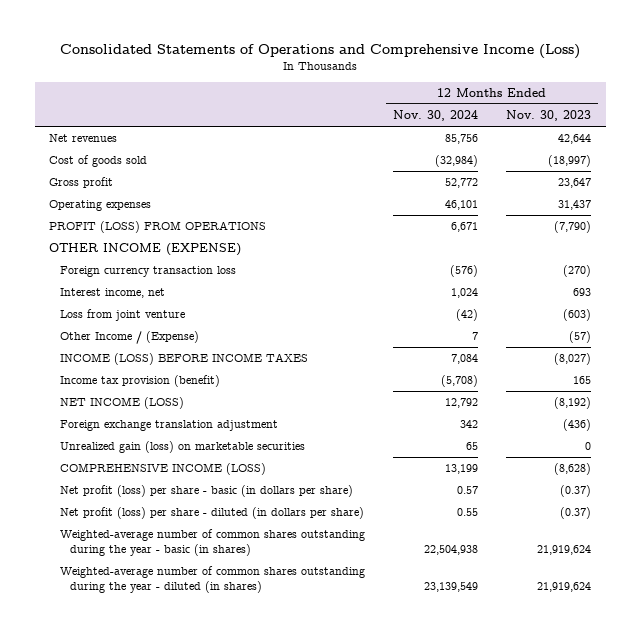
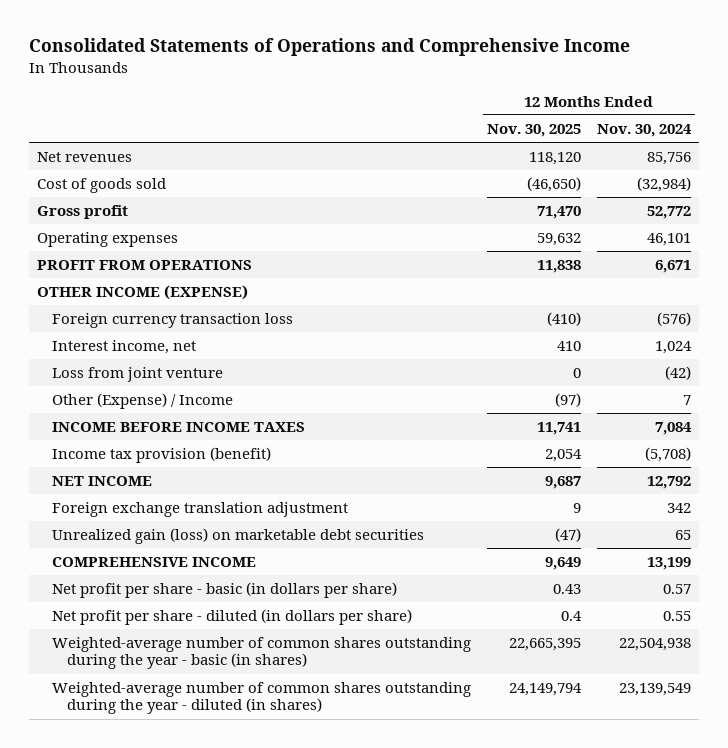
- Consolidated Statements of Operations and Comprehensive Income (Loss)
+ Consolidated Statements of Operations and Comprehensive Income
- | 12 Months Ended Nov. 30, 2024 | 12 Months Ended Nov. 30, 2023
+ | 12 Months Ended Nov. 30, 2025 | 12 Months Ended Nov. 30, 2024
- PROFIT (LOSS) FROM OPERATIONS | 6,671 | (7,790)
+ PROFIT FROM OPERATIONS | 11,838 | 6,671
- Other Income / (Expense) | 7 | (57)
- INCOME (LOSS) BEFORE INCOME TAXES | 7,084 | (8,027)
+ Other (Expense) / Income | (97) | 7
+ INCOME BEFORE INCOME TAXES | 11,741 | 7,084
- NET INCOME (LOSS) | 12,792 | (8,192)
+ NET INCOME | 9,687 | 12,792
- Unrealized gain (loss) on marketable securities | 65 | 0
- COMPREHENSIVE INCOME (LOSS) | 13,199 | (8,628)
- Net profit (loss) per share - basic (in dollars per share) | 0.57 | (0.37)
- Net profit (loss) per share - diluted (in dollars per share) | 0.55 | (0.37)
+ Unrealized gain (loss) on marketable debt securities | (47) | 65
+ COMPREHENSIVE INCOME | 9,649 | 13,199
+ Net profit per share - basic (in dollars per share) | 0.43 | 0.57
+ Net profit per share - diluted (in dollars per share) | 0.4 | 0.55

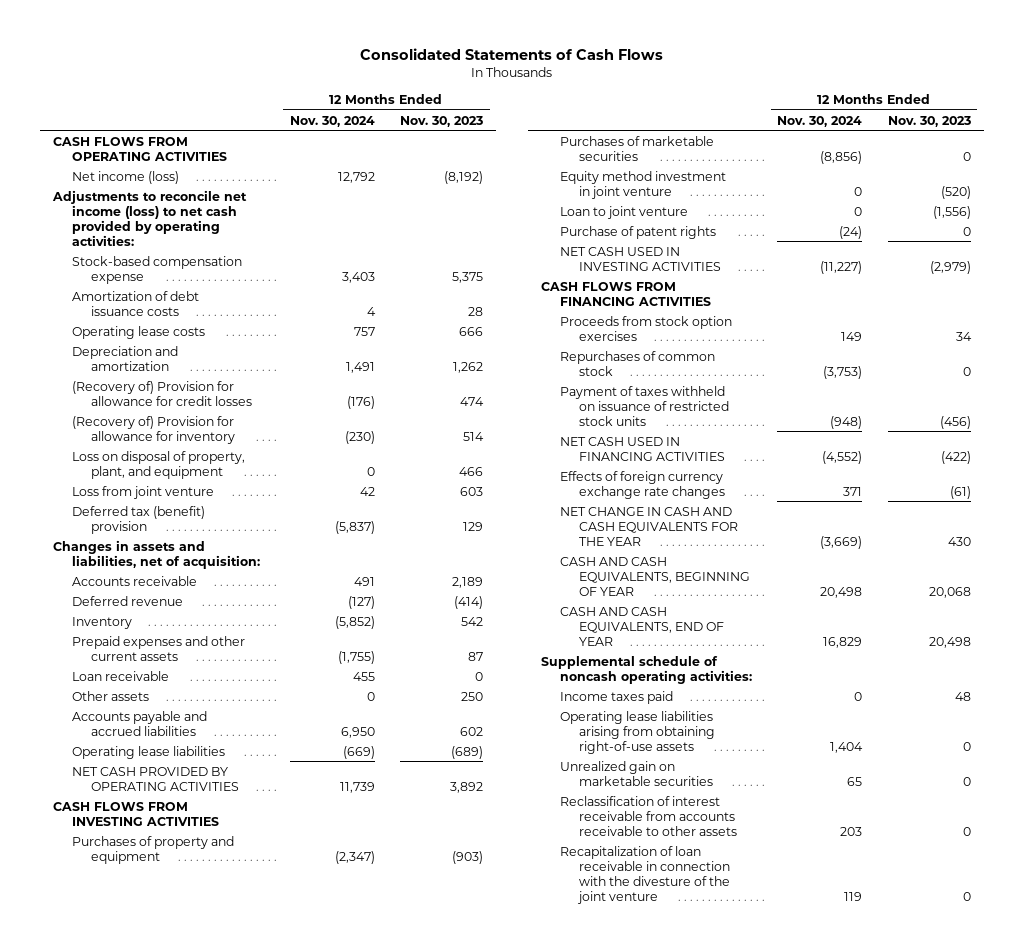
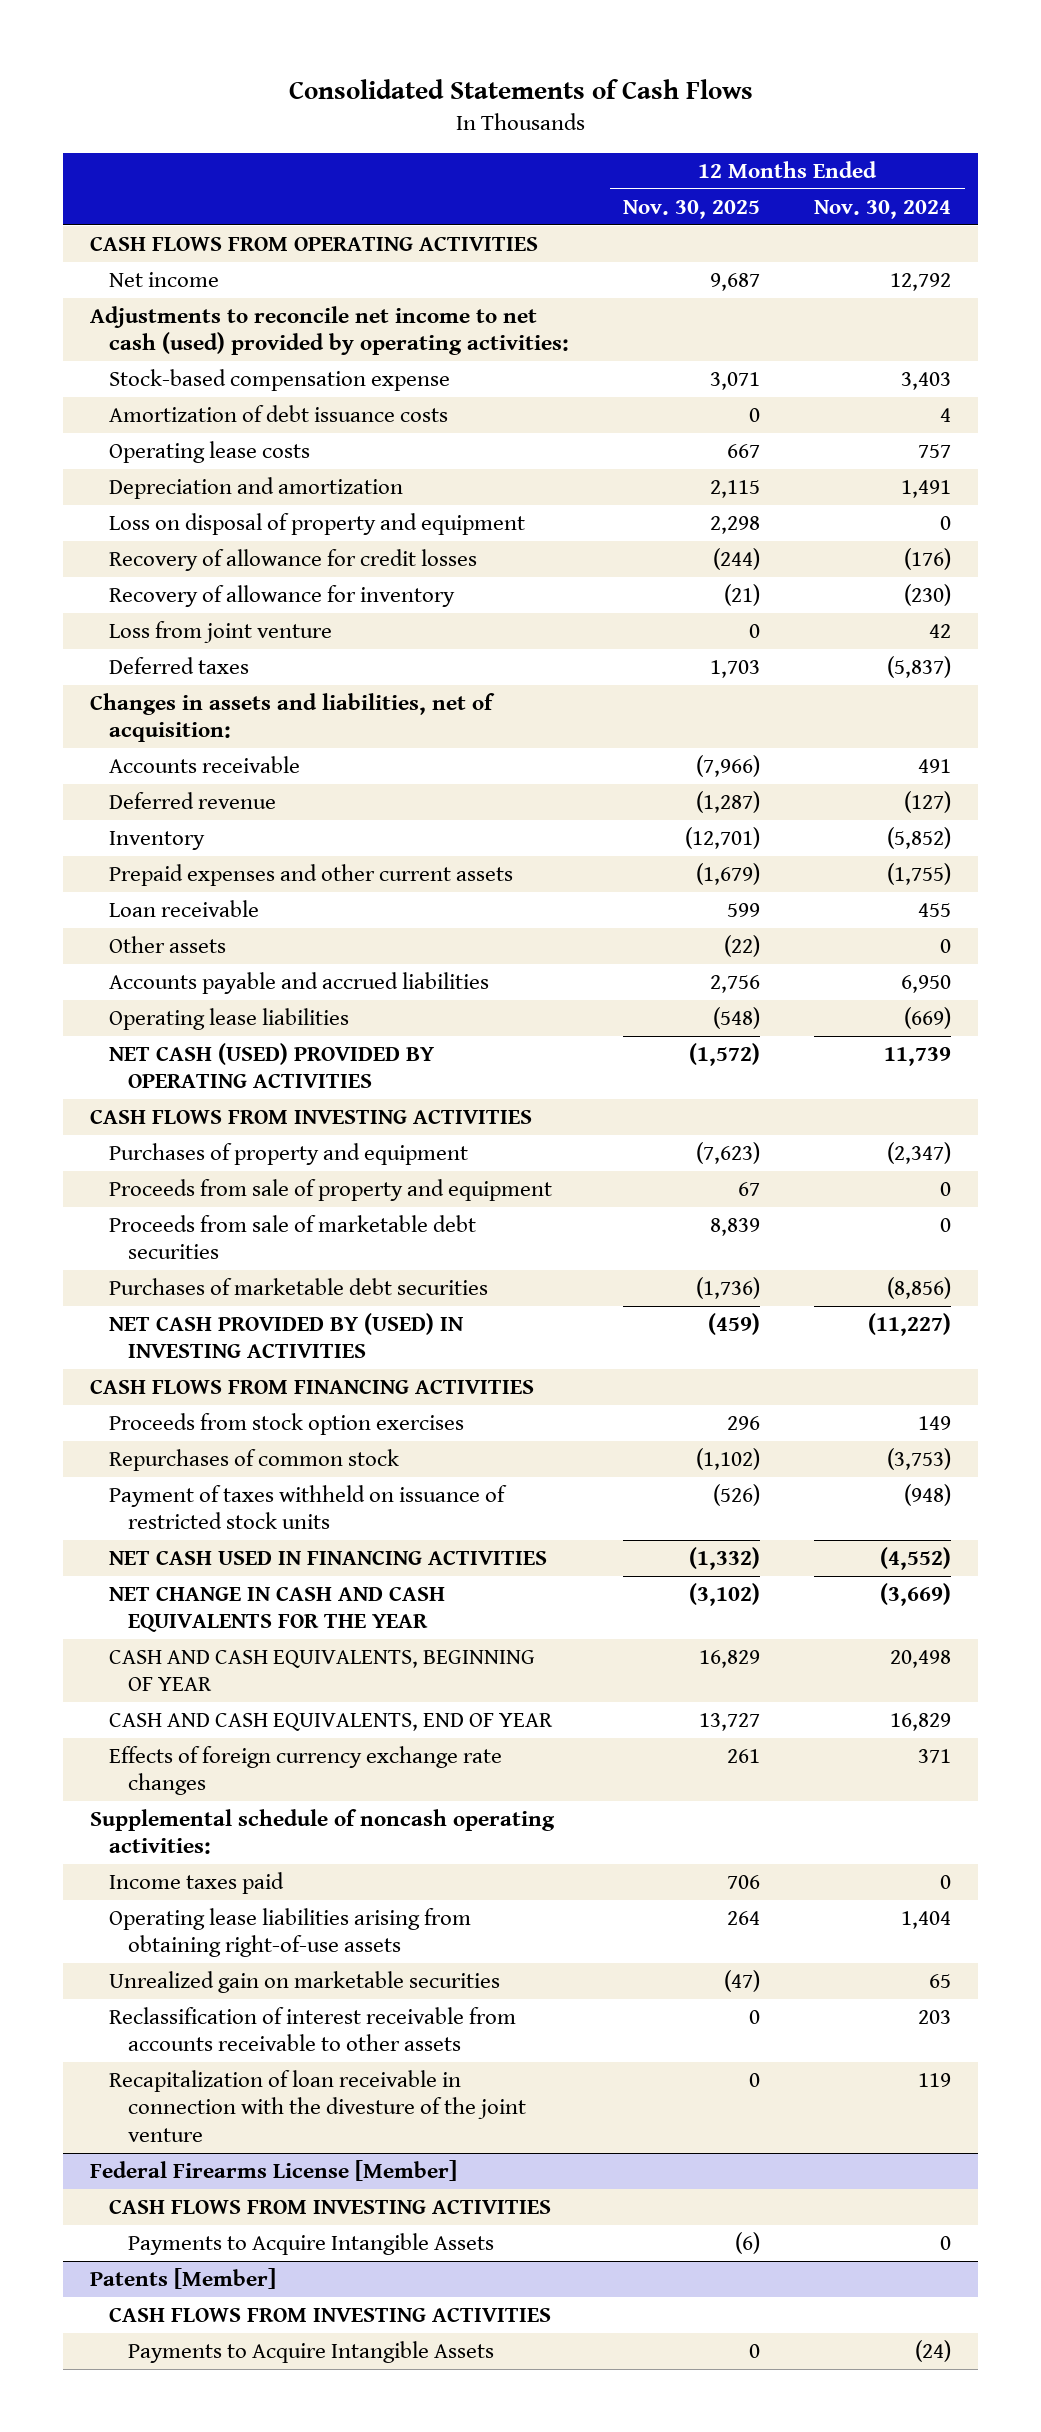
- | 12 Months Ended Nov. 30, 2024 | 12 Months Ended Nov. 30, 2023
+ | 12 Months Ended Nov. 30, 2025 | 12 Months Ended Nov. 30, 2024
- Net income (loss) | 12,792 | (8,192)
- Adjustments to reconcile net income (loss) to net cash provided by operating activities:
+ Net income | 9,687 | 12,792
+ Adjustments to reconcile net income to net cash (used) provided by operating activities:
- (Recovery of) Provision for allowance for credit losses | (176) | 474
- (Recovery of) Provision for allowance for inventory | (230) | 514
- Loss on disposal of property, plant, and equipment | 0 | 466
+ Loss on disposal of property and equipment | 2,298 | 0
+ Recovery of allowance for credit losses | (244) | (176)
+ Recovery of allowance for inventory | (21) | (230)
- Deferred tax (benefit) provision | (5,837) | 129
+ Deferred taxes | 1,703 | (5,837)
- NET CASH PROVIDED BY OPERATING ACTIVITIES | 11,739 | 3,892
+ NET CASH (USED) PROVIDED BY OPERATING ACTIVITIES | (1,572) | 11,739
- Purchases of marketable securities | (8,856) | 0
- Equity method investment in joint venture | 0 | (520)
- Loan to joint venture | 0 | (1,556)
- Purchase of patent rights | (24) | 0
- NET CASH USED IN INVESTING ACTIVITIES | (11,227) | (2,979)
+ Proceeds from sale of property and equipment | 67 | 0
+ Proceeds from sale of marketable debt securities | 8,839 | 0
+ Purchases of marketable debt securities | (1,736) | (8,856)
+ NET CASH PROVIDED BY (USED) IN INVESTING ACTIVITIES | (459) | (11,227)
moved down: Effects of foreign currency exchange rate changes | 261 | 371
+ Federal Firearms License [Member]
+ CASH FLOWS FROM INVESTING ACTIVITIES
+ Payments to Acquire Intangible Assets | (6) | 0
+ Patents [Member]
+ CASH FLOWS FROM INVESTING ACTIVITIES
+ Payments to Acquire Intangible Assets | 0 | (24)

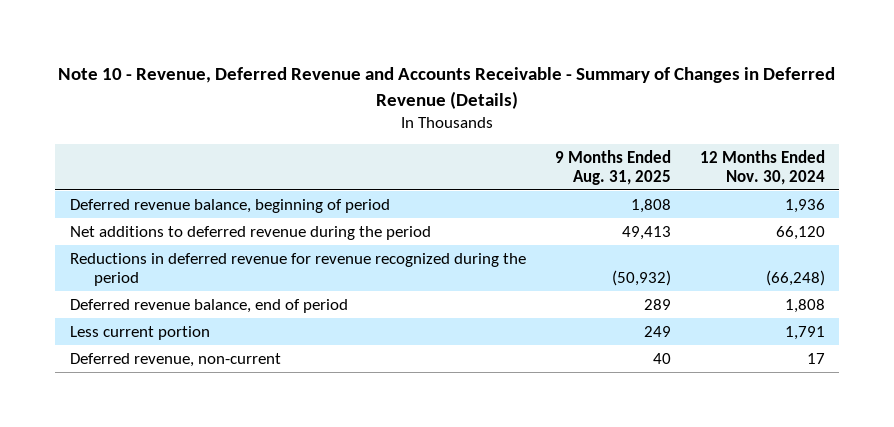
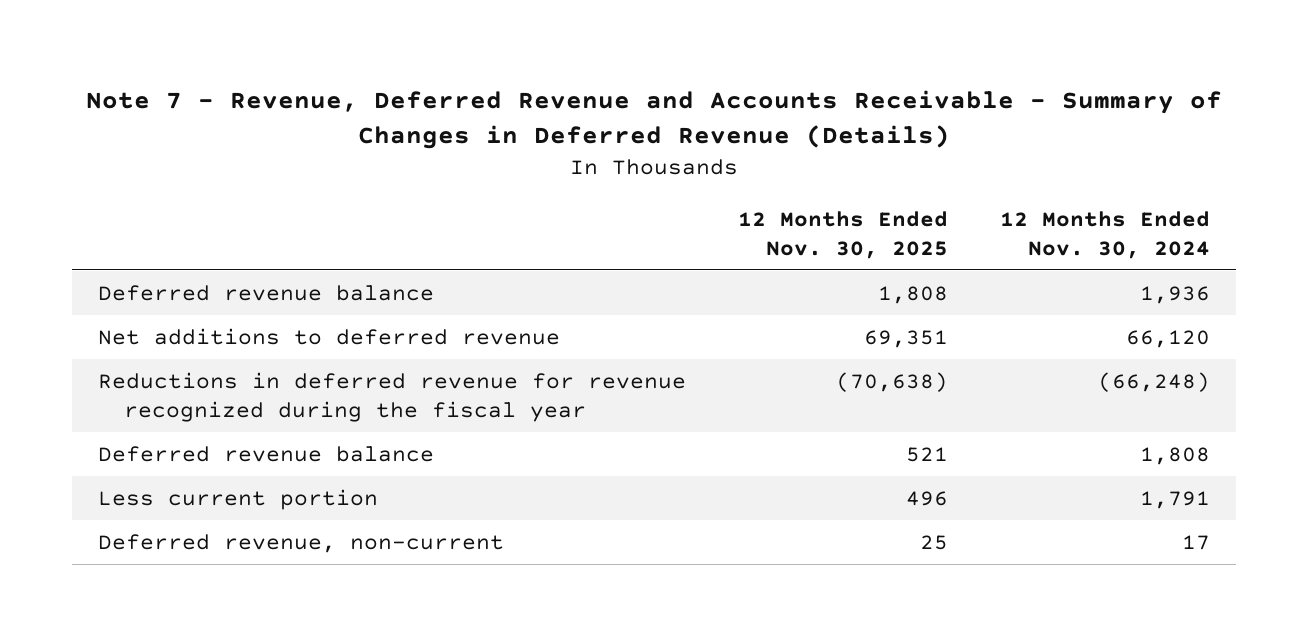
- Note 10 - Revenue, Deferred Revenue and Accounts Receivable - Summary of Changes in Deferred Revenue (Details)
+ Note 7 - Revenue, Deferred Revenue and Accounts Receivable - Summary of Changes in Deferred Revenue (Details)
- | 9 Months Ended Aug. 31, 2025 | 12 Months Ended Nov. 30, 2024
+ | 12 Months Ended Nov. 30, 2025 | 12 Months Ended Nov. 30, 2024
- Deferred revenue balance, beginning of period | 1,808 | 1,936
- Net additions to deferred revenue during the period | 49,413 | 66,120
- Reductions in deferred revenue for revenue recognized during the period | (50,932) | (66,248)
- Deferred revenue balance, end of period | 289 | 1,808
+ Deferred revenue balance | 1,808 | 1,936
+ Net additions to deferred revenue | 69,351 | 66,120
+ Reductions in deferred revenue for revenue recognized during the fiscal year | (70,638) | (66,248)
+ Deferred revenue balance | 521 | 1,808

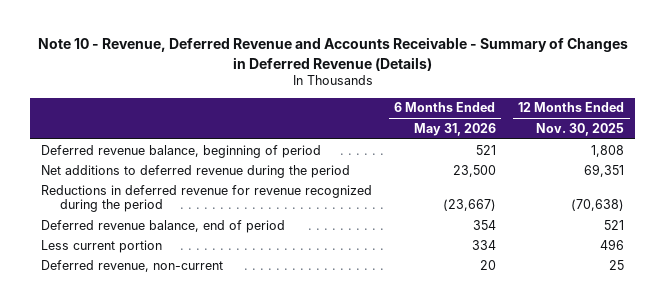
- Note 7 - Revenue, Deferred Revenue and Accounts Receivable - Summary of Changes in Deferred Revenue (Details)
+ Note 10 - Revenue, Deferred Revenue and Accounts Receivable - Summary of Changes in Deferred Revenue (Details)
- | 12 Months Ended Nov. 30, 2025 | 12 Months Ended Nov. 30, 2024
+ | 6 Months Ended May 31, 2026 | 12 Months Ended Nov. 30, 2025
- Deferred revenue balance | 1,808 | 1,936
- Net additions to deferred revenue | 69,351 | 66,120
- Reductions in deferred revenue for revenue recognized during the fiscal year | (70,638) | (66,248)
- Deferred revenue balance | 521 | 1,808
+ Deferred revenue balance, beginning of period | 521 | 1,808
+ Net additions to deferred revenue during the period | 23,500 | 69,351
+ Reductions in deferred revenue for revenue recognized during the period | (23,667) | (70,638)
+ Deferred revenue balance, end of period | 354 | 521

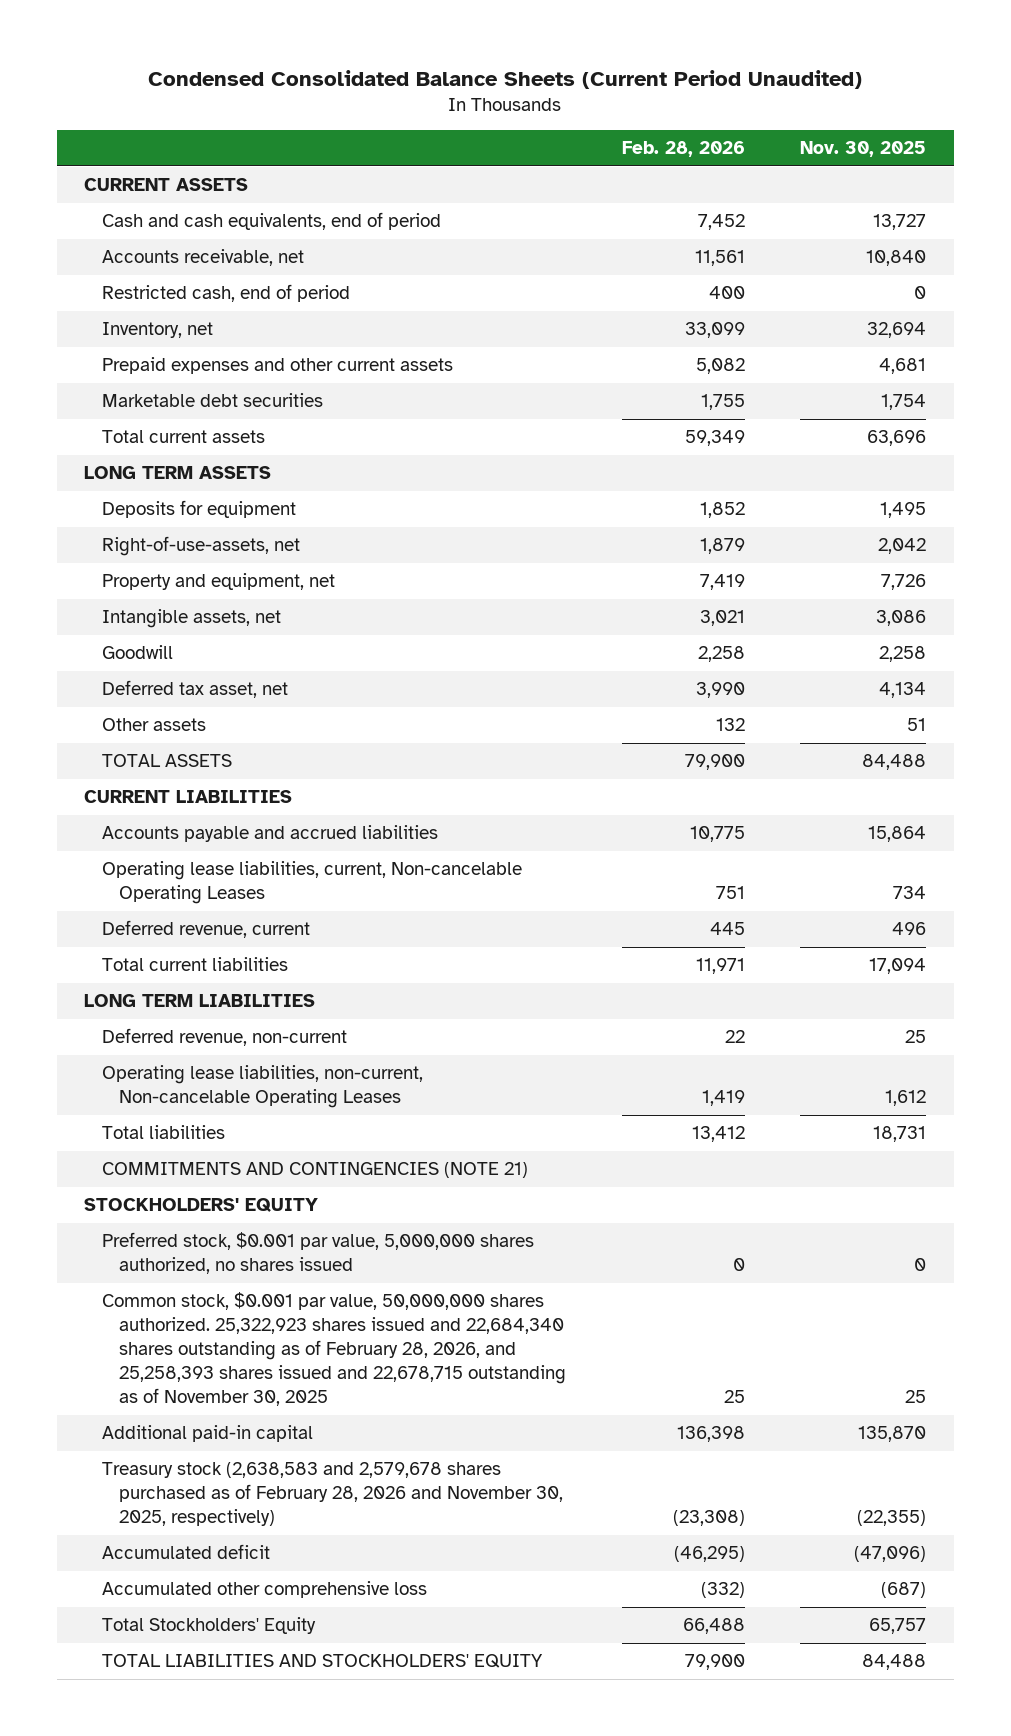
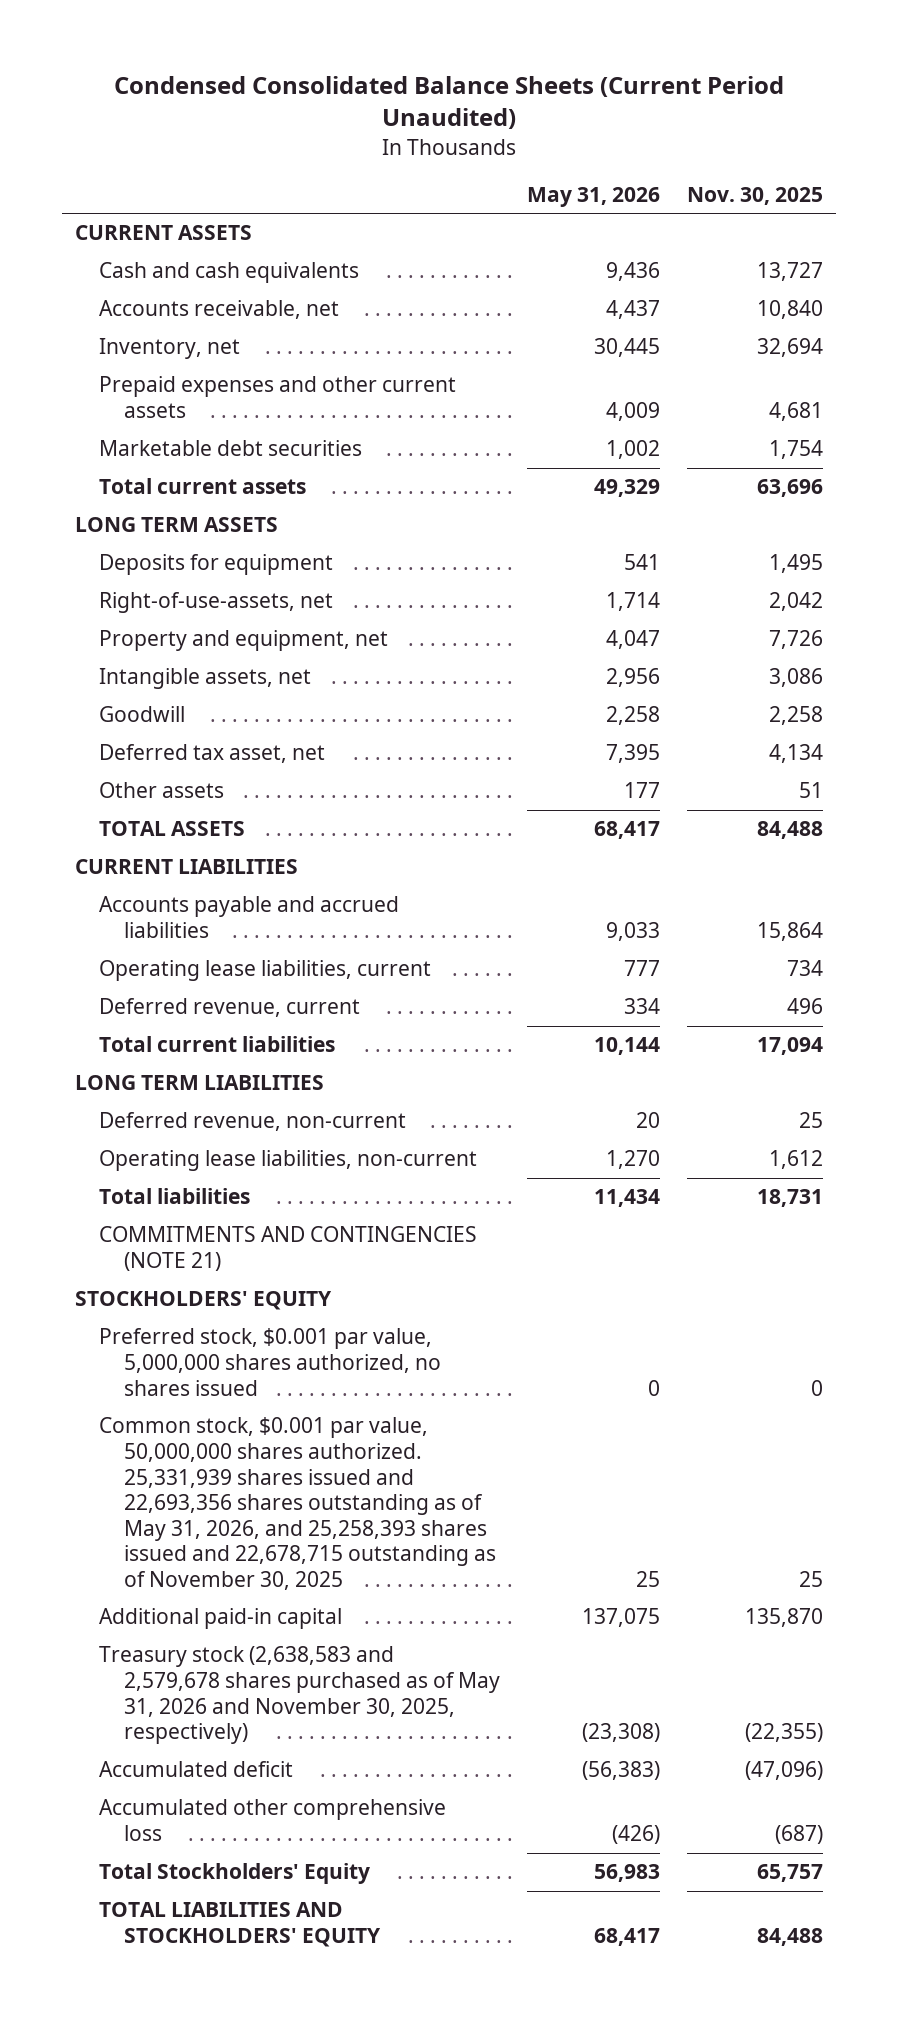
- | Feb. 28, 2026 | Nov. 30, 2025
+ | May 31, 2026 | Nov. 30, 2025
- Cash and cash equivalents, end of period | 7,452 | 13,727
+ Cash and cash equivalents | 9,436 | 13,727
- Restricted cash, end of period | 400 | 0
- Operating lease liabilities, current, Non-cancelable Operating Leases | 751 | 734
+ Operating lease liabilities, current | 777 | 734
- Operating lease liabilities, non-current, Non-cancelable Operating Leases | 1,419 | 1,612
+ Operating lease liabilities, non-current | 1,270 | 1,612
- Common stock, $0.001 par value, 50,000,000 shares authorized. 25,322,923 shares issued and 22,684,340 shares outstanding as of February 28, 2026, and 25,258,393 shares issued and 22,678,715 outstanding as of November 30, 2025 | 25 | 25
+ Common stock, $0.001 par value, 50,000,000 shares authorized. 25,331,939 shares issued and 22,693,356 shares outstanding as of May 31, 2026, and 25,258,393 shares issued and 22,678,715 outstanding as of November 30, 2025 | 25 | 25
- Treasury stock (2,638,583 and 2,579,678 shares purchased as of February 28, 2026 and November 30, 2025, respectively) | (23,308) | (22,355)
+ Treasury stock (2,638,583 and 2,579,678 shares purchased as of May 31, 2026 and November 30, 2025, respectively) | (23,308) | (22,355)

